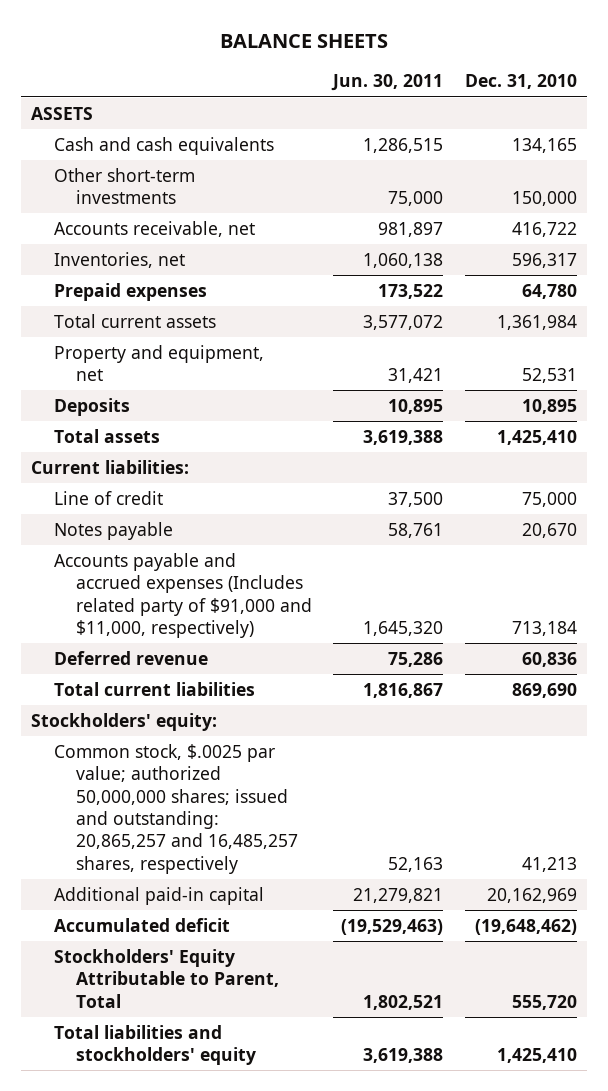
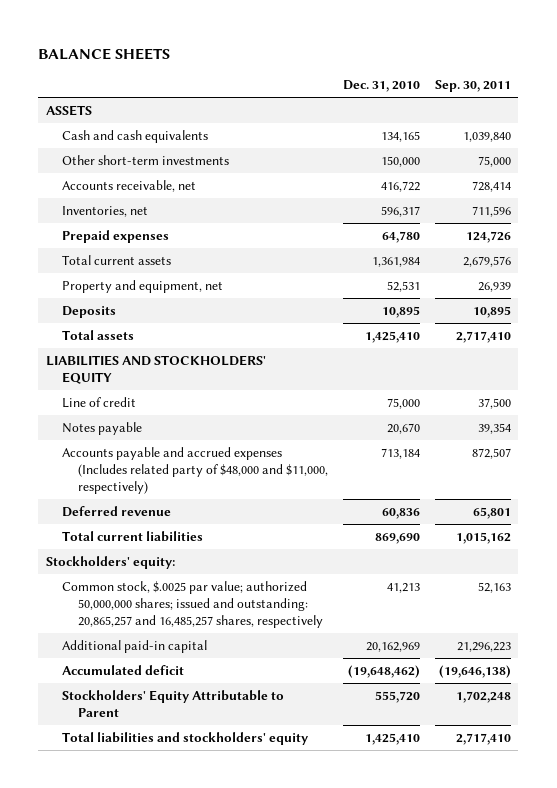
- | Jun. 30, 2011 | Dec. 31, 2010
+ | Dec. 31, 2010 | Sep. 30, 2011
- Current liabilities:
+ LIABILITIES AND STOCKHOLDERS' EQUITY
- Accounts payable and accrued expenses (Includes related party of $91,000 and $11,000, respectively) | 1,645,320 | 713,184
+ Accounts payable and accrued expenses (Includes related party of $48,000 and $11,000, respectively) | 713,184 | 872,507
- Stockholders' Equity Attributable to Parent, Total | 1,802,521 | 555,720
+ Stockholders' Equity Attributable to Parent | 555,720 | 1,702,248

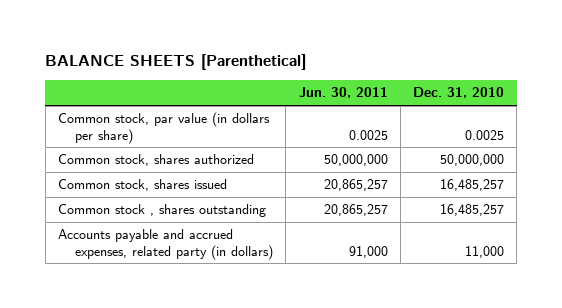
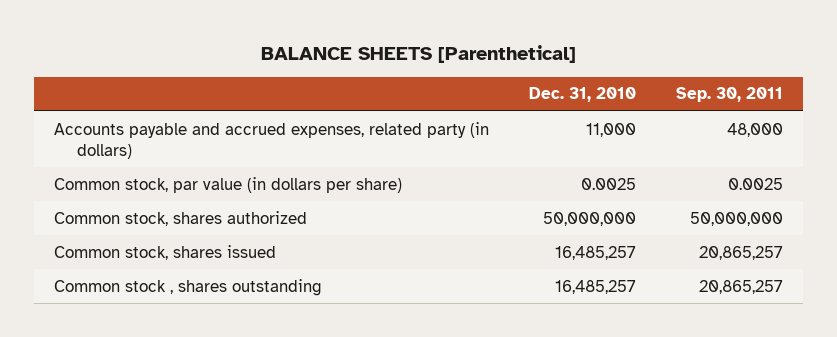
- | Jun. 30, 2011 | Dec. 31, 2010
+ | Dec. 31, 2010 | Sep. 30, 2011
moved up: Accounts payable and accrued expenses, related party (in dollars) | 11,000 | 48,000

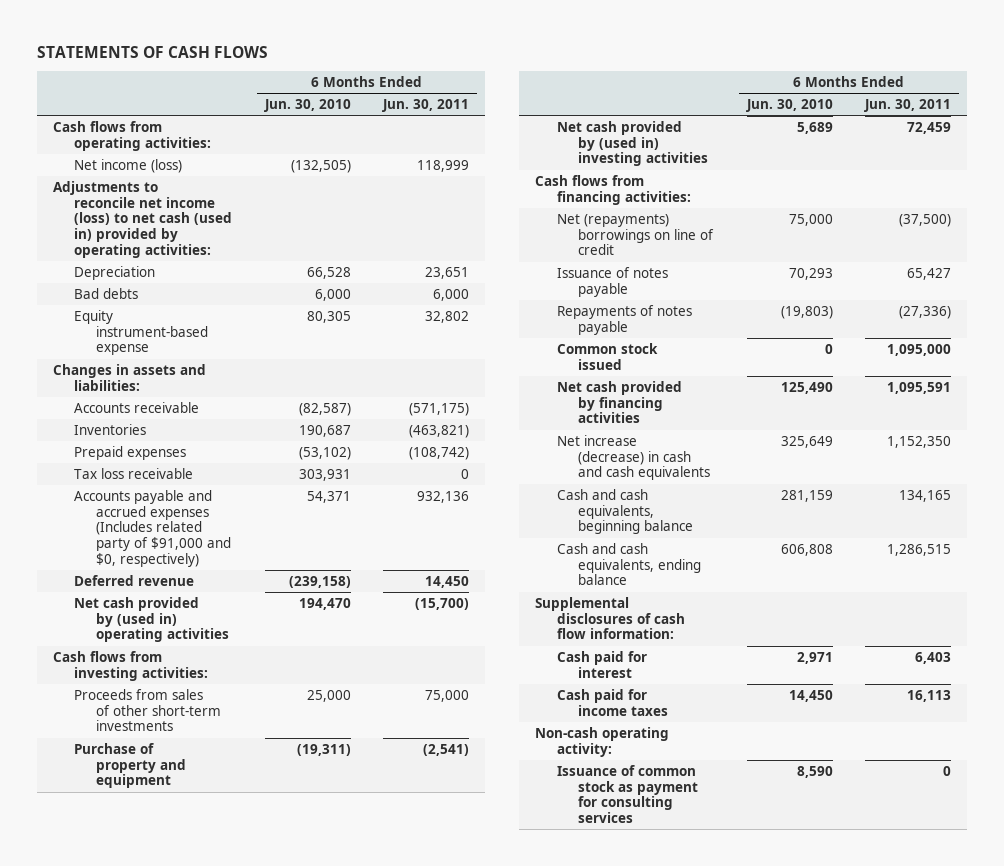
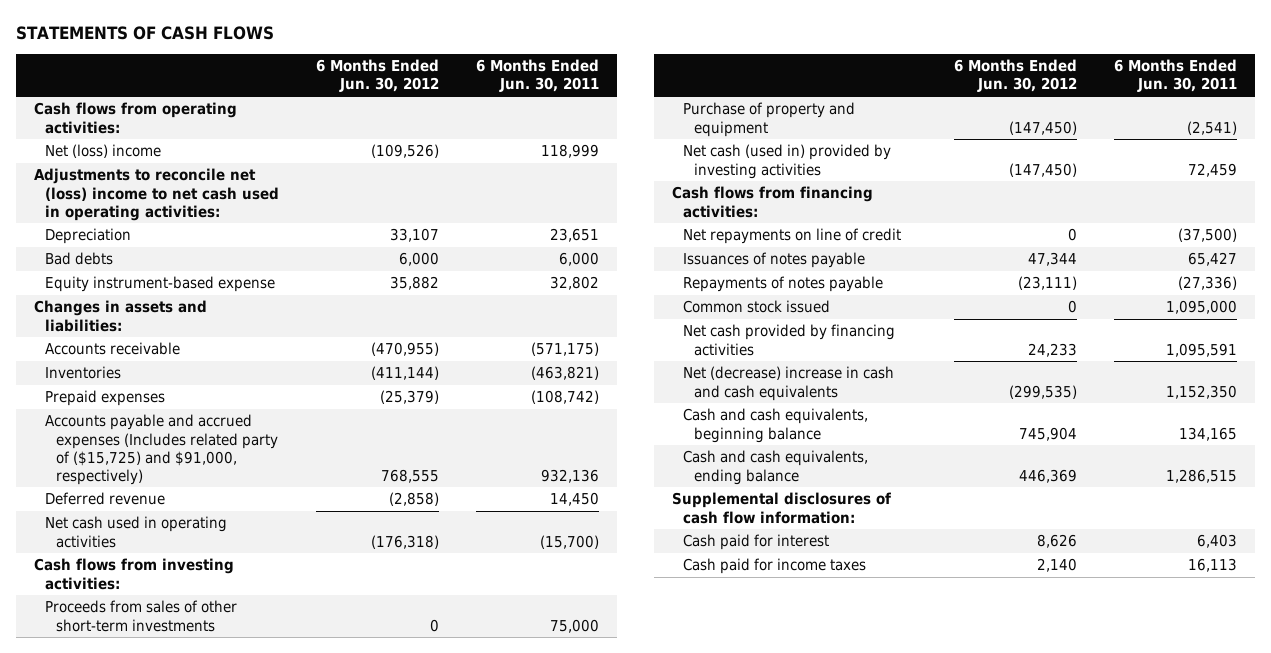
- | 6 Months Ended Jun. 30, 2010 | 6 Months Ended Jun. 30, 2011
+ | 6 Months Ended Jun. 30, 2012 | 6 Months Ended Jun. 30, 2011
- Net income (loss) | (132,505) | 118,999
- Adjustments to reconcile net income (loss) to net cash (used in) provided by operating activities:
+ Net (loss) income | (109,526) | 118,999
+ Adjustments to reconcile net (loss) income to net cash used in operating activities:
- Tax loss receivable | 303,931 | 0
- Accounts payable and accrued expenses (Includes related party of $91,000 and $0, respectively) | 54,371 | 932,136
+ Accounts payable and accrued expenses (Includes related party of ($15,725) and $91,000, respectively) | 768,555 | 932,136
- Net cash provided by (used in) operating activities | 194,470 | (15,700)
+ Net cash used in operating activities | (176,318) | (15,700)
- Net cash provided by (used in) investing activities | 5,689 | 72,459
+ Net cash (used in) provided by investing activities | (147,450) | 72,459
- Net (repayments) borrowings on line of credit | 75,000 | (37,500)
- Issuance of notes payable | 70,293 | 65,427
+ Net repayments on line of credit | 0 | (37,500)
+ Issuances of notes payable | 47,344 | 65,427
- Net increase (decrease) in cash and cash equivalents | 325,649 | 1,152,350
+ Net (decrease) increase in cash and cash equivalents | (299,535) | 1,152,350
- Non-cash operating activity:
- Issuance of common stock as payment for consulting services | 8,590 | 0

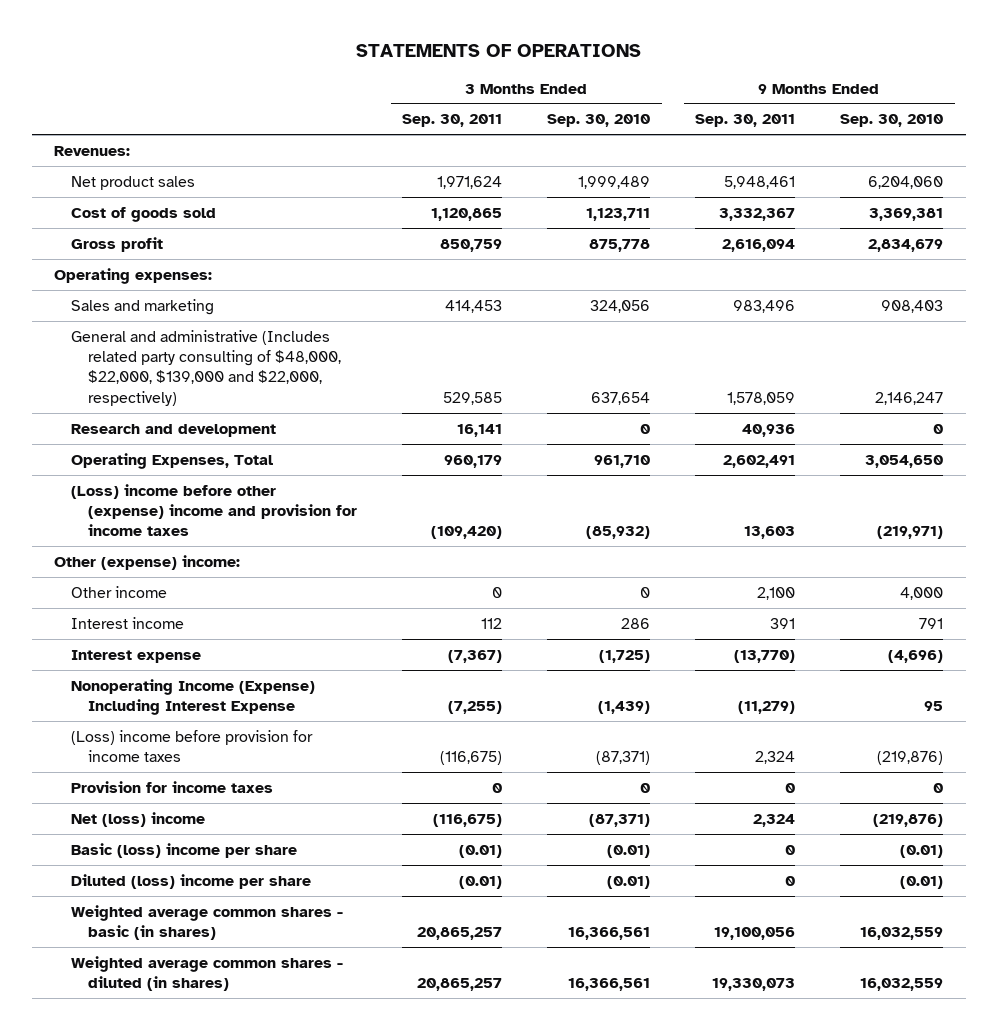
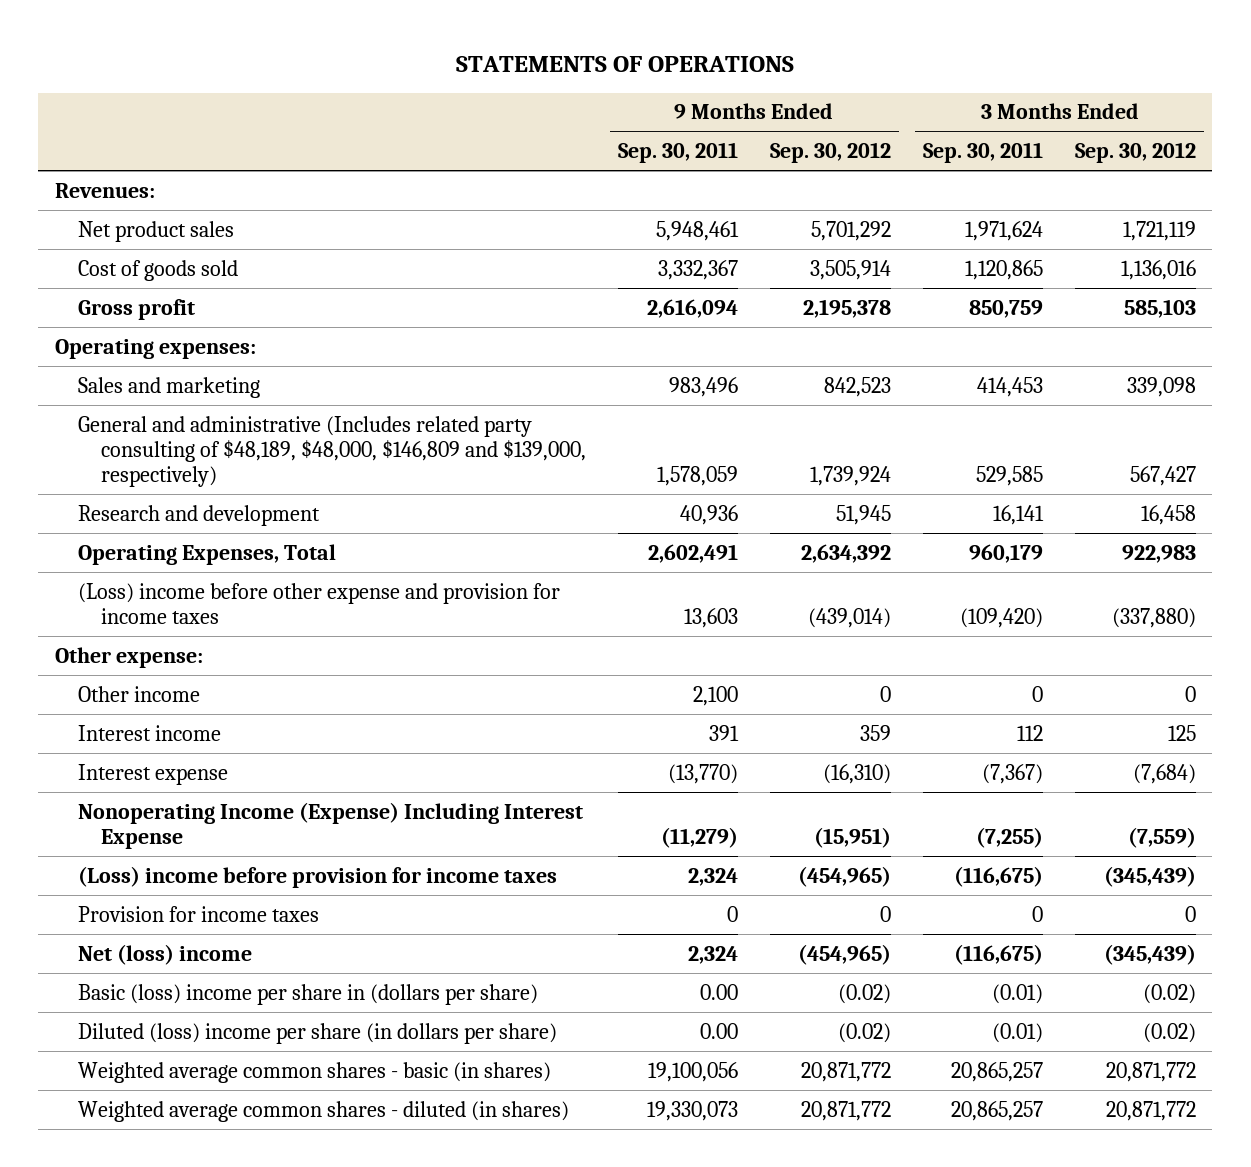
- | 3 Months Ended Sep. 30, 2011 | 3 Months Ended Sep. 30, 2010 | 9 Months Ended Sep. 30, 2011 | 9 Months Ended Sep. 30, 2010
+ | 9 Months Ended Sep. 30, 2011 | 9 Months Ended Sep. 30, 2012 | 3 Months Ended Sep. 30, 2011 | 3 Months Ended Sep. 30, 2012
- General and administrative (Includes related party consulting of $48,000, $22,000, $139,000 and $22,000, respectively) | 529,585 | 637,654 | 1,578,059 | 2,146,247
+ General and administrative (Includes related party consulting of $48,189, $48,000, $146,809 and $139,000, respectively) | 1,578,059 | 1,739,924 | 529,585 | 567,427
- (Loss) income before other (expense) income and provision for income taxes | (109,420) | (85,932) | 13,603 | (219,971)
- Other (expense) income:
+ (Loss) income before other expense and provision for income taxes | 13,603 | (439,014) | (109,420) | (337,880)
+ Other expense:
- Basic (loss) income per share | (0.01) | (0.01) | 0 | (0.01)
- Diluted (loss) income per share | (0.01) | (0.01) | 0 | (0.01)
+ Basic (loss) income per share in (dollars per share) | 0.00 | (0.02) | (0.01) | (0.02)
+ Diluted (loss) income per share (in dollars per share) | 0.00 | (0.02) | (0.01) | (0.02)

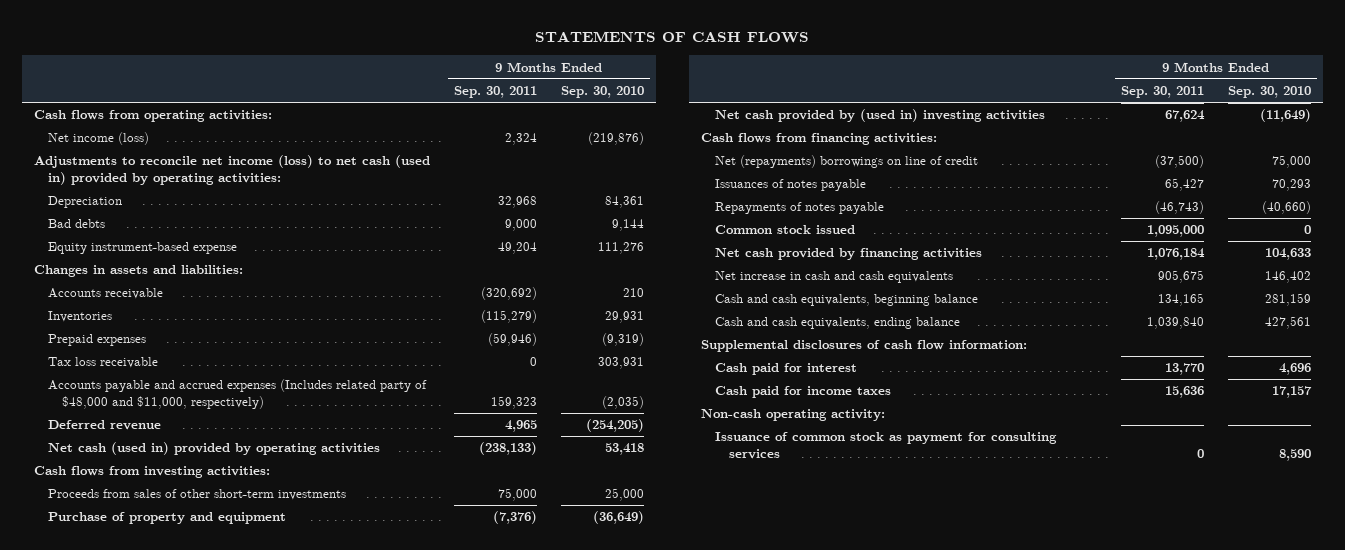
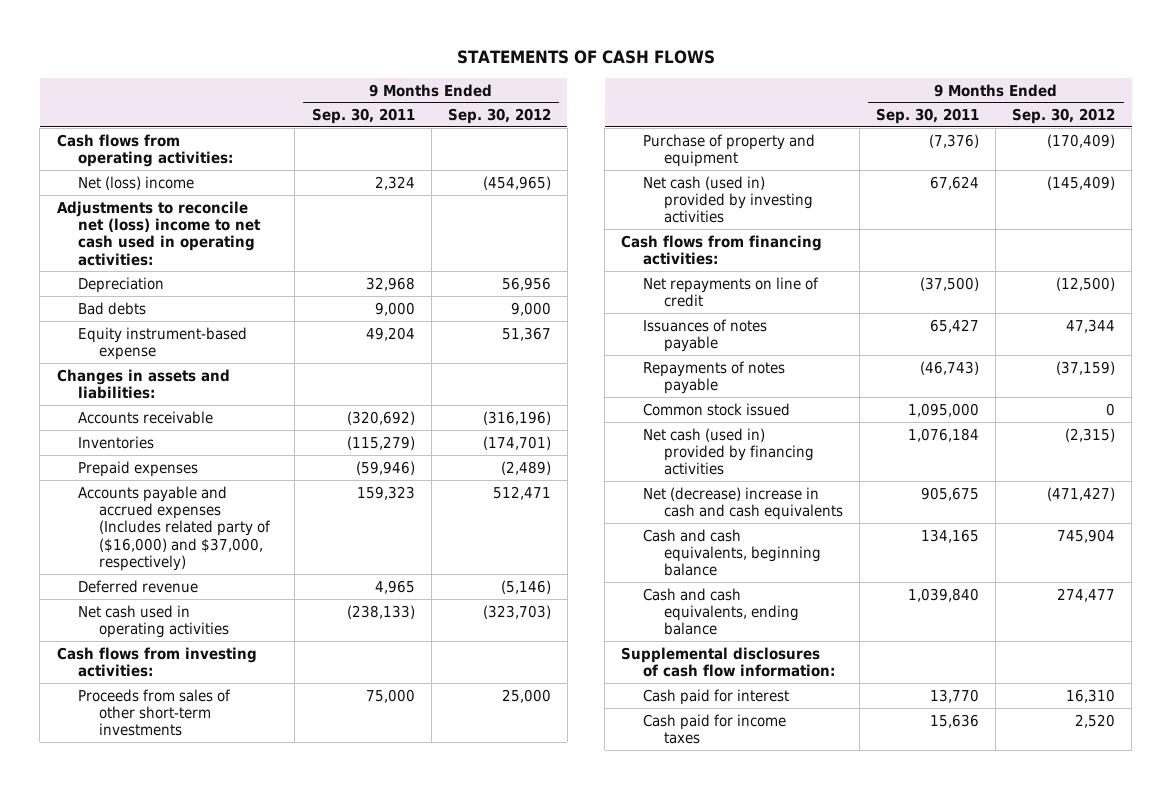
- | 9 Months Ended Sep. 30, 2011 | 9 Months Ended Sep. 30, 2010
+ | 9 Months Ended Sep. 30, 2011 | 9 Months Ended Sep. 30, 2012
- Net income (loss) | 2,324 | (219,876)
- Adjustments to reconcile net income (loss) to net cash (used in) provided by operating activities:
+ Net (loss) income | 2,324 | (454,965)
+ Adjustments to reconcile net (loss) income to net cash used in operating activities:
- Tax loss receivable | 0 | 303,931
- Accounts payable and accrued expenses (Includes related party of $48,000 and $11,000, respectively) | 159,323 | (2,035)
+ Accounts payable and accrued expenses (Includes related party of ($16,000) and $37,000, respectively) | 159,323 | 512,471
- Net cash (used in) provided by operating activities | (238,133) | 53,418
+ Net cash used in operating activities | (238,133) | (323,703)
- Net cash provided by (used in) investing activities | 67,624 | (11,649)
+ Net cash (used in) provided by investing activities | 67,624 | (145,409)
- Net (repayments) borrowings on line of credit | (37,500) | 75,000
+ Net repayments on line of credit | (37,500) | (12,500)
- Net cash provided by financing activities | 1,076,184 | 104,633
- Net increase in cash and cash equivalents | 905,675 | 146,402
+ Net cash (used in) provided by financing activities | 1,076,184 | (2,315)
+ Net (decrease) increase in cash and cash equivalents | 905,675 | (471,427)
- Non-cash operating activity:
- Issuance of common stock as payment for consulting services | 0 | 8,590

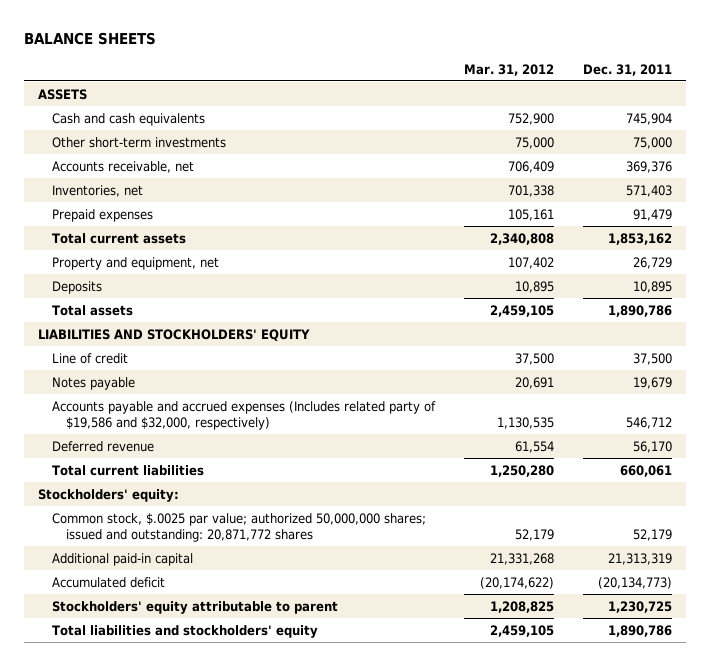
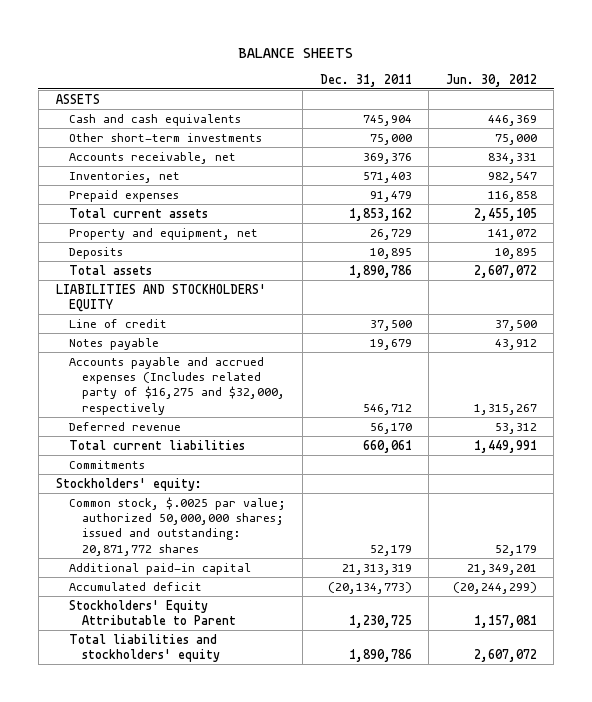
- | Mar. 31, 2012 | Dec. 31, 2011
+ | Dec. 31, 2011 | Jun. 30, 2012
- Accounts payable and accrued expenses (Includes related party of $19,586 and $32,000, respectively) | 1,130,535 | 546,712
+ Accounts payable and accrued expenses (Includes related party of $16,275 and $32,000, respectively | 546,712 | 1,315,267
+ Commitments
- Stockholders' equity attributable to parent | 1,208,825 | 1,230,725
+ Stockholders' Equity Attributable to Parent | 1,230,725 | 1,157,081

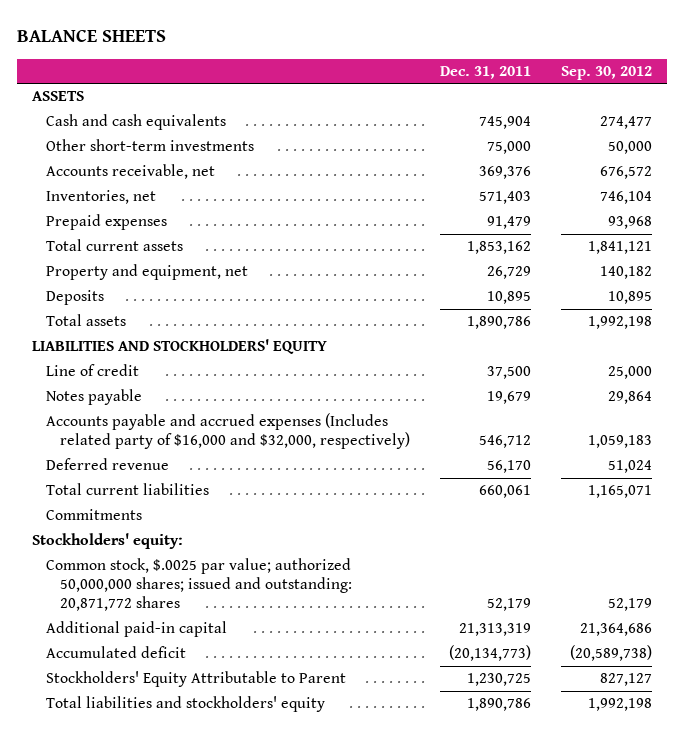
- | Dec. 31, 2011 | Jun. 30, 2012
+ | Dec. 31, 2011 | Sep. 30, 2012
- Accounts payable and accrued expenses (Includes related party of $16,275 and $32,000, respectively | 546,712 | 1,315,267
+ Accounts payable and accrued expenses (Includes related party of $16,000 and $32,000, respectively) | 546,712 | 1,059,183

